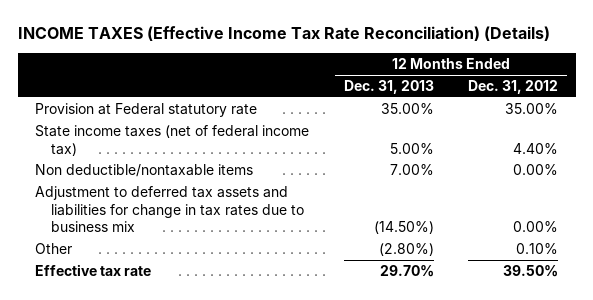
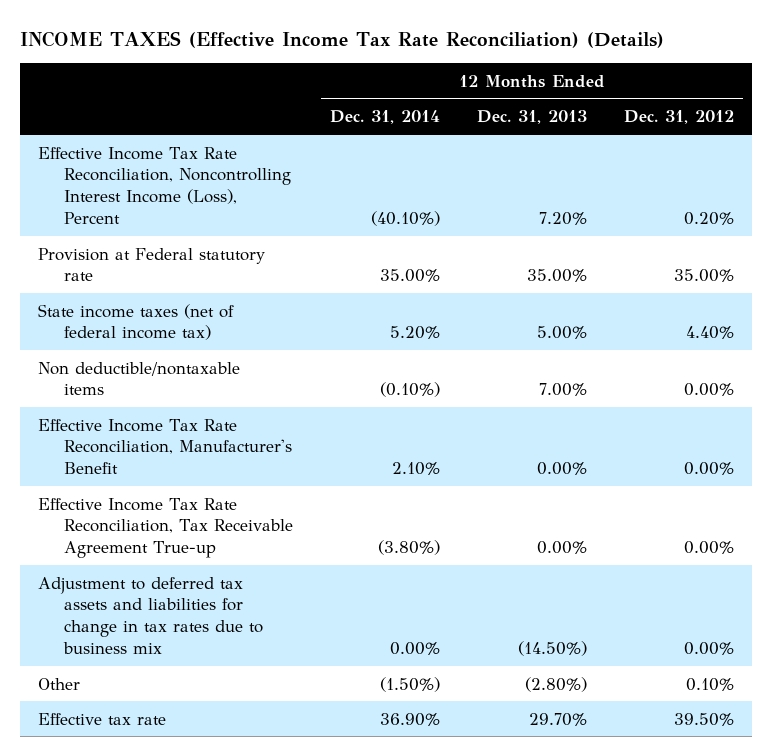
- | 12 Months Ended Dec. 31, 2013 | 12 Months Ended Dec. 31, 2012
+ | 12 Months Ended Dec. 31, 2014 | 12 Months Ended Dec. 31, 2013 | 12 Months Ended Dec. 31, 2012
+ Effective Income Tax Rate Reconciliation, Noncontrolling Interest Income (Loss), Percent | (40.10%) | 7.20% | 0.20%
+ Effective Income Tax Rate Reconciliation, Manufacturer's Benefit | 2.10% | 0.00% | 0.00%
+ Effective Income Tax Rate Reconciliation, Tax Receivable Agreement True-up | (3.80%) | 0.00% | 0.00%

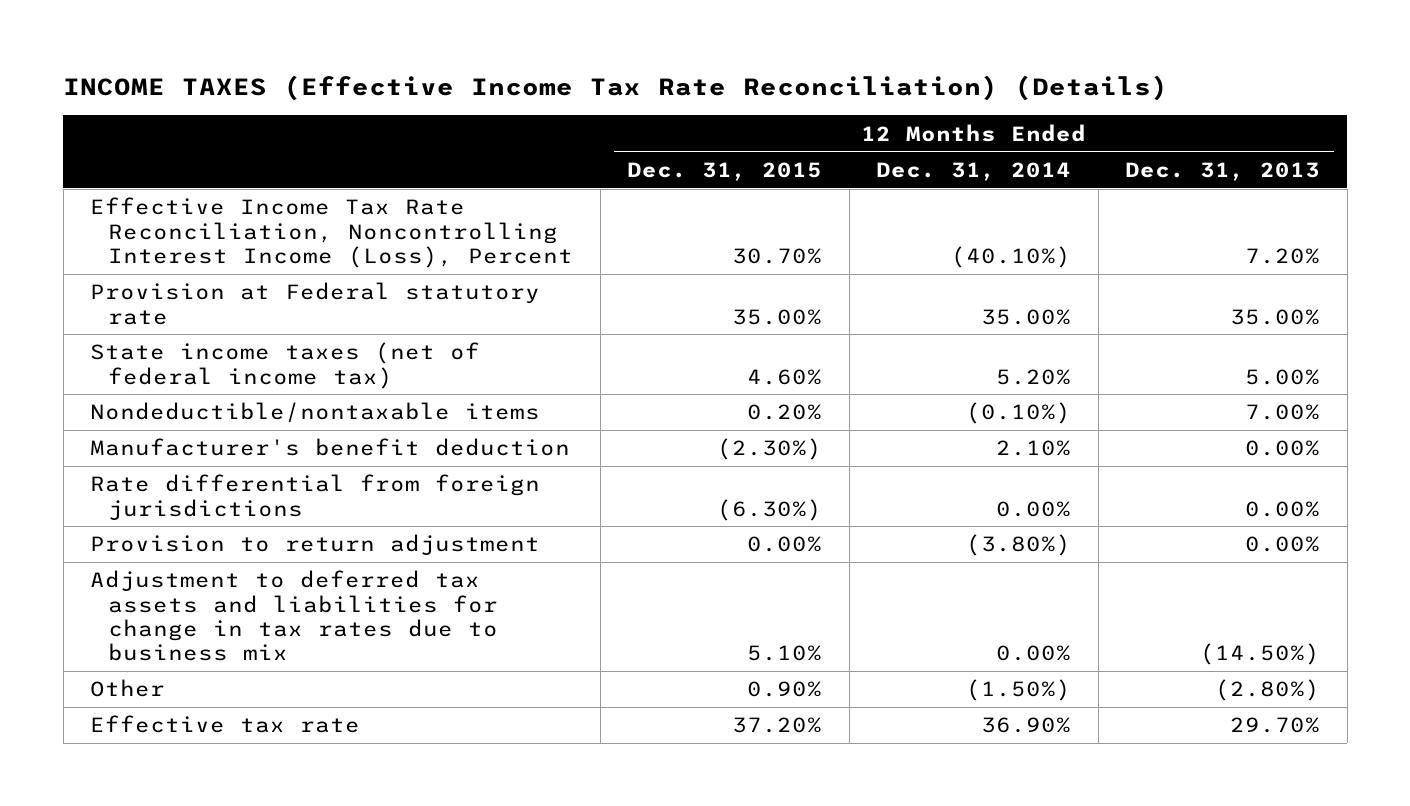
- | 12 Months Ended Dec. 31, 2014 | 12 Months Ended Dec. 31, 2013 | 12 Months Ended Dec. 31, 2012
+ | 12 Months Ended Dec. 31, 2015 | 12 Months Ended Dec. 31, 2014 | 12 Months Ended Dec. 31, 2013
- Non deductible/nontaxable items | (0.10%) | 7.00% | 0.00%
- Effective Income Tax Rate Reconciliation, Manufacturer's Benefit | 2.10% | 0.00% | 0.00%
- Effective Income Tax Rate Reconciliation, Tax Receivable Agreement True-up | (3.80%) | 0.00% | 0.00%
+ Nondeductible/nontaxable items | 0.20% | (0.10%) | 7.00%
+ Manufacturer's benefit deduction | (2.30%) | 2.10% | 0.00%
+ Rate differential from foreign jurisdictions | (6.30%) | 0.00% | 0.00%
+ Provision to return adjustment | 0.00% | (3.80%) | 0.00%

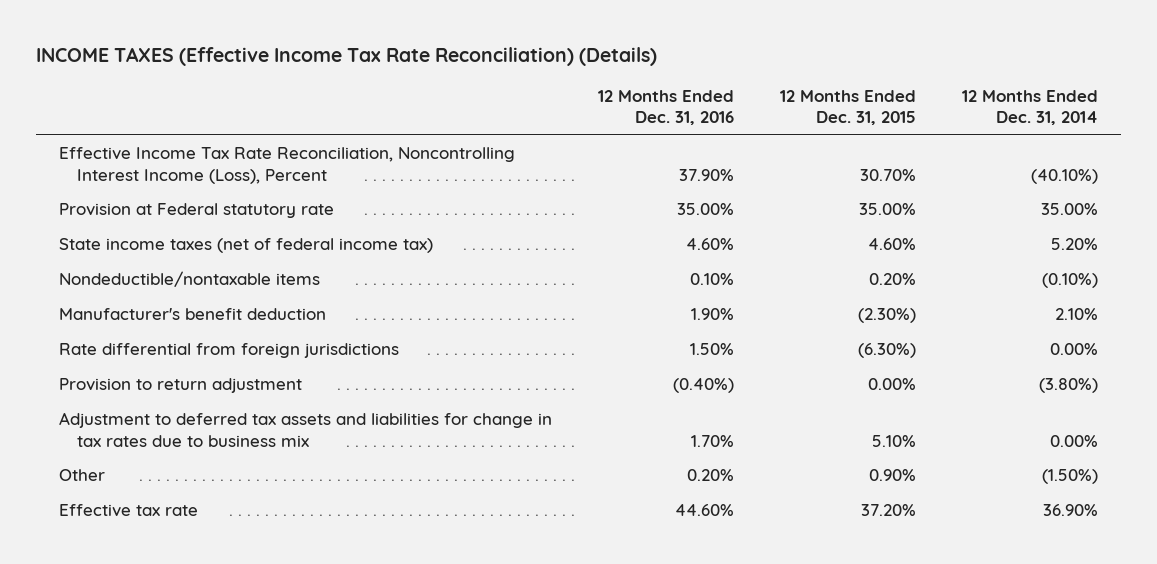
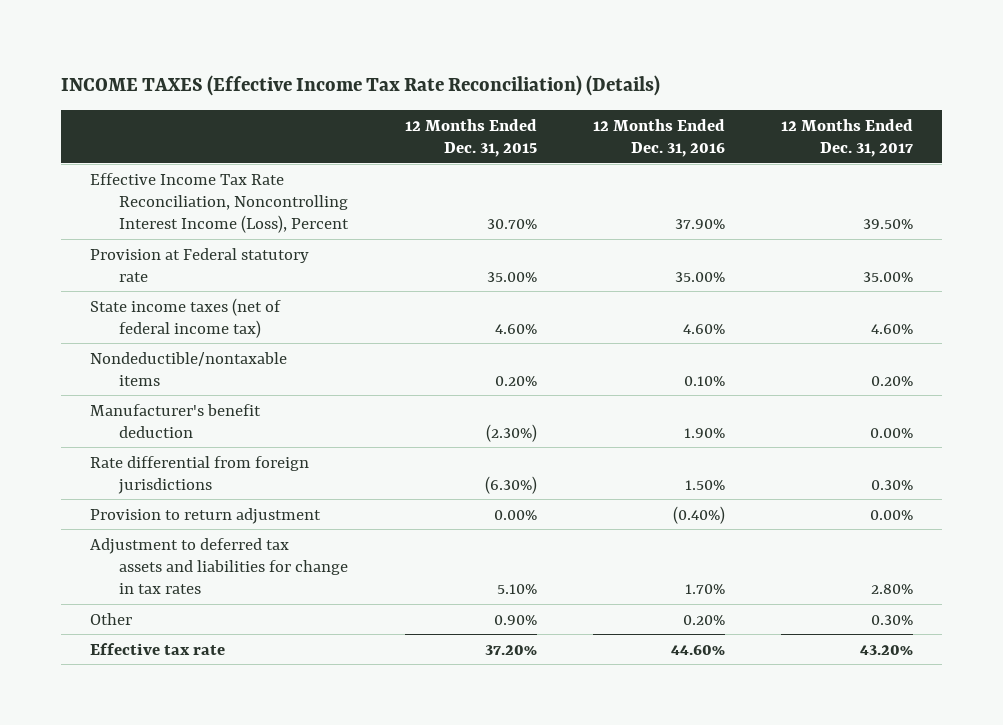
- | 12 Months Ended Dec. 31, 2016 | 12 Months Ended Dec. 31, 2015 | 12 Months Ended Dec. 31, 2014
+ | 12 Months Ended Dec. 31, 2015 | 12 Months Ended Dec. 31, 2016 | 12 Months Ended Dec. 31, 2017
- Adjustment to deferred tax assets and liabilities for change in tax rates due to business mix | 1.70% | 5.10% | 0.00%
+ Adjustment to deferred tax assets and liabilities for change in tax rates | 5.10% | 1.70% | 2.80%

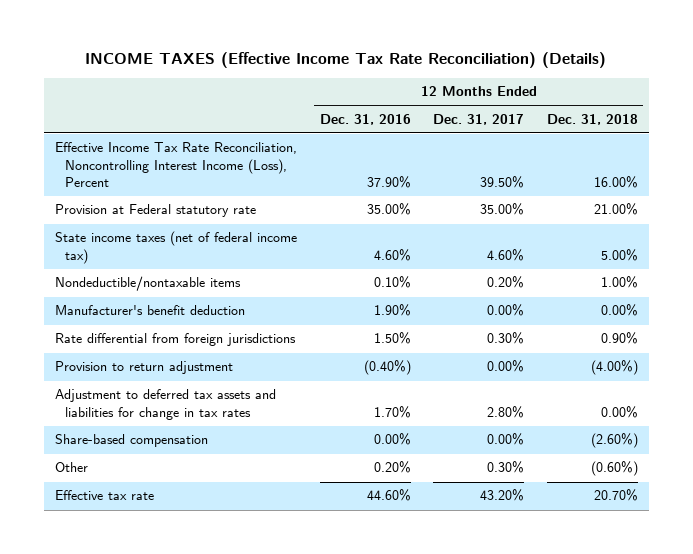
- | 12 Months Ended Dec. 31, 2015 | 12 Months Ended Dec. 31, 2016 | 12 Months Ended Dec. 31, 2017
+ | 12 Months Ended Dec. 31, 2016 | 12 Months Ended Dec. 31, 2017 | 12 Months Ended Dec. 31, 2018
+ Share-based compensation | 0.00% | 0.00% | (2.60%)

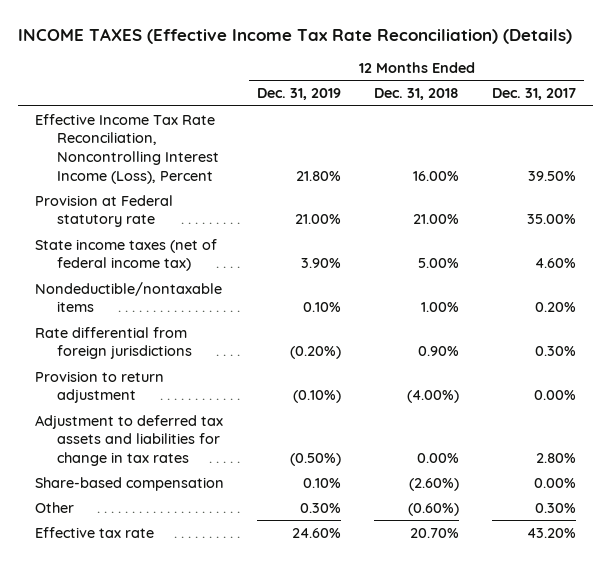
- | 12 Months Ended Dec. 31, 2016 | 12 Months Ended Dec. 31, 2017 | 12 Months Ended Dec. 31, 2018
+ | 12 Months Ended Dec. 31, 2019 | 12 Months Ended Dec. 31, 2018 | 12 Months Ended Dec. 31, 2017
- Manufacturer's benefit deduction | 1.90% | 0.00% | 0.00%

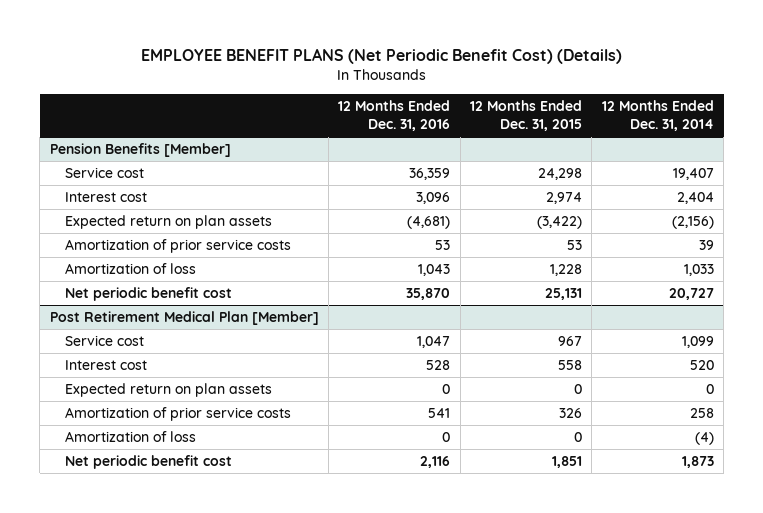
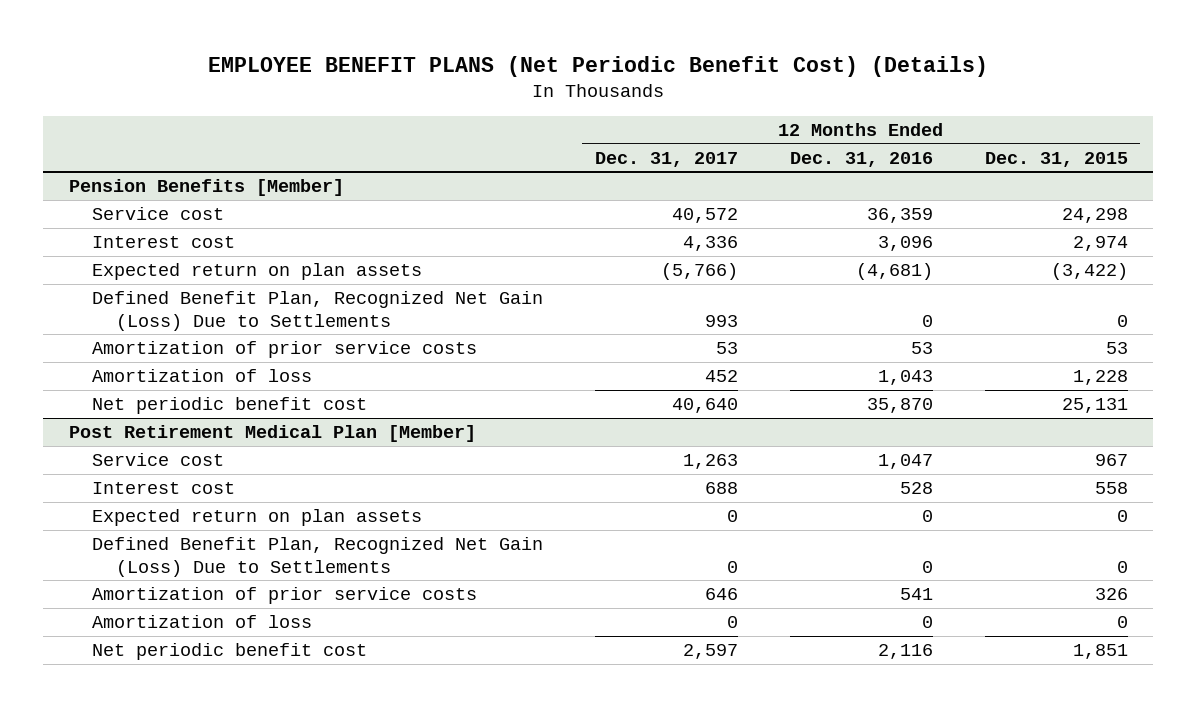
- | 12 Months Ended Dec. 31, 2016 | 12 Months Ended Dec. 31, 2015 | 12 Months Ended Dec. 31, 2014
+ | 12 Months Ended Dec. 31, 2017 | 12 Months Ended Dec. 31, 2016 | 12 Months Ended Dec. 31, 2015
@ Pension Benefits [Member]
+ Defined Benefit Plan, Recognized Net Gain (Loss) Due to Settlements | 993 | 0 | 0
@ Post Retirement Medical Plan [Member]
+ Defined Benefit Plan, Recognized Net Gain (Loss) Due to Settlements | 0 | 0 | 0

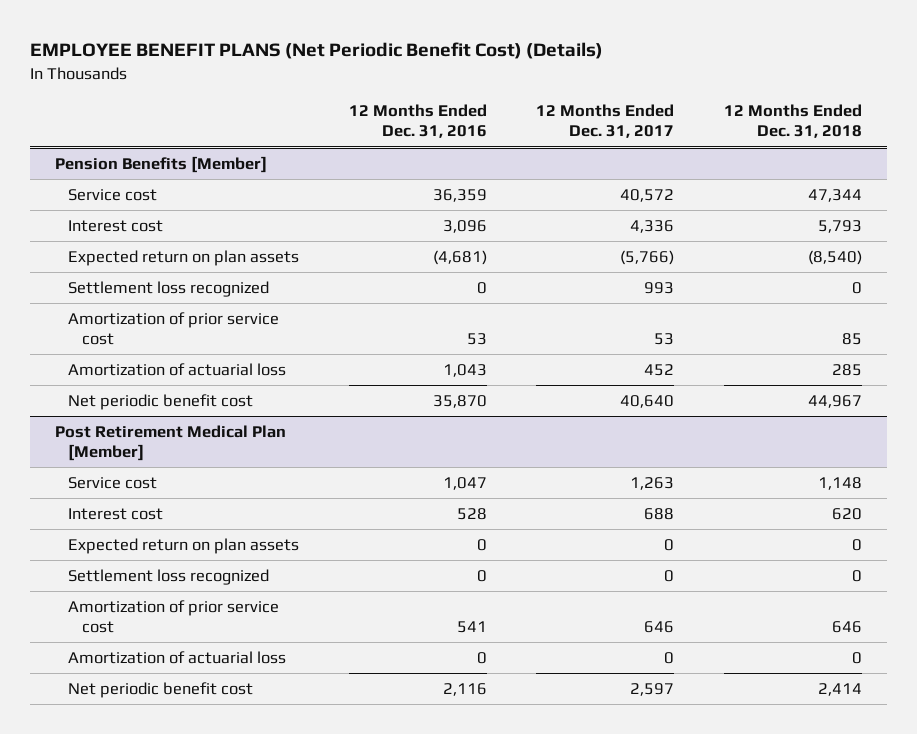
- | 12 Months Ended Dec. 31, 2017 | 12 Months Ended Dec. 31, 2016 | 12 Months Ended Dec. 31, 2015
+ | 12 Months Ended Dec. 31, 2016 | 12 Months Ended Dec. 31, 2017 | 12 Months Ended Dec. 31, 2018
@ Pension Benefits [Member]
- Defined Benefit Plan, Recognized Net Gain (Loss) Due to Settlements | 993 | 0 | 0
- Amortization of prior service costs | 53 | 53 | 53
- Amortization of loss | 452 | 1,043 | 1,228
+ Settlement loss recognized | 0 | 993 | 0
+ Amortization of prior service cost | 53 | 53 | 85
+ Amortization of actuarial loss | 1,043 | 452 | 285
@ Post Retirement Medical Plan [Member]
- Defined Benefit Plan, Recognized Net Gain (Loss) Due to Settlements | 0 | 0 | 0
- Amortization of prior service costs | 646 | 541 | 326
- Amortization of loss | 0 | 0 | 0
+ Settlement loss recognized | 0 | 0 | 0
+ Amortization of prior service cost | 541 | 646 | 646
+ Amortization of actuarial loss | 0 | 0 | 0

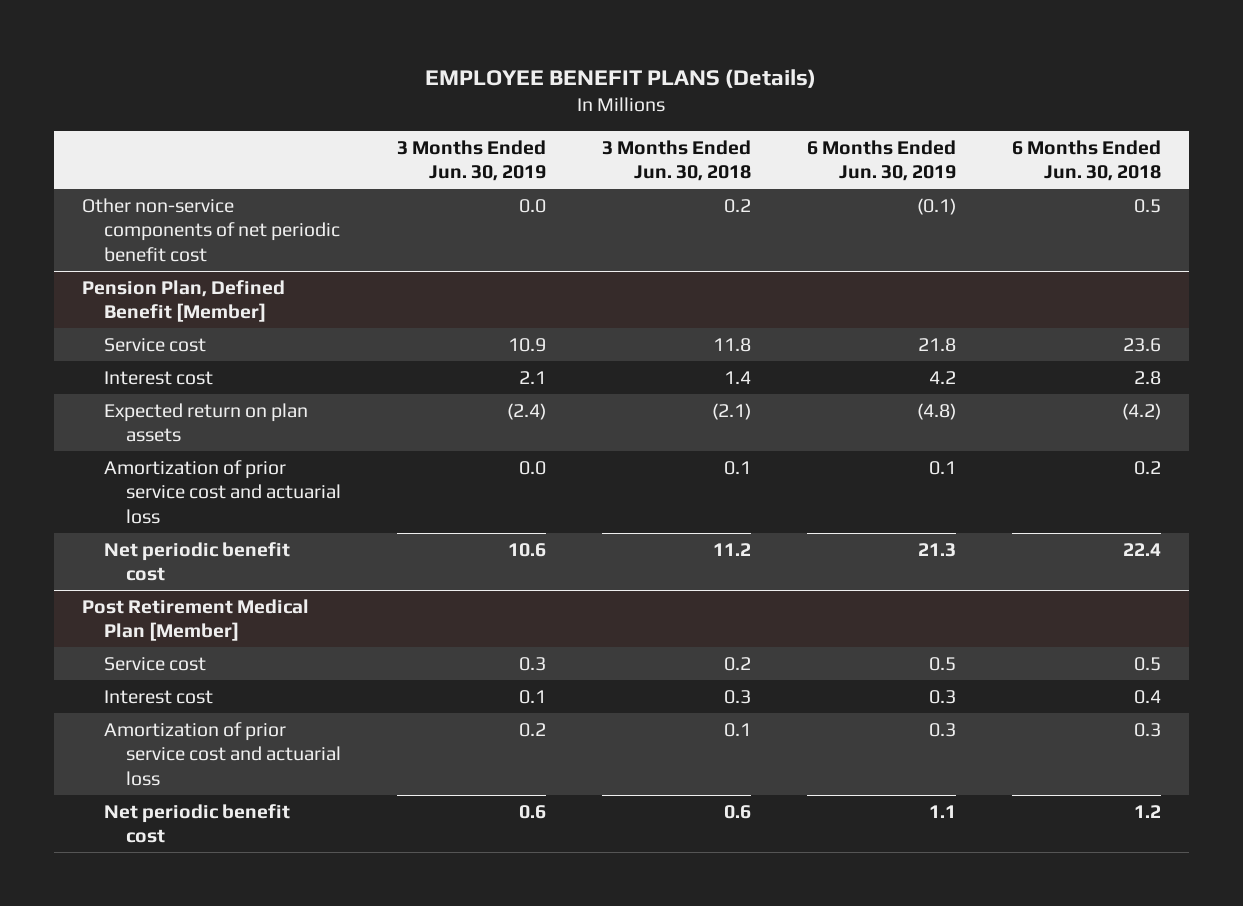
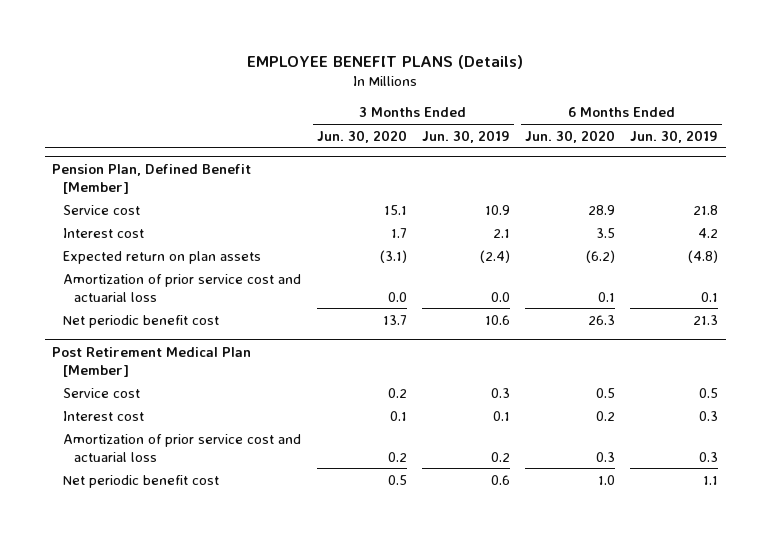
- | 3 Months Ended Jun. 30, 2019 | 3 Months Ended Jun. 30, 2018 | 6 Months Ended Jun. 30, 2019 | 6 Months Ended Jun. 30, 2018
+ | 3 Months Ended Jun. 30, 2020 | 3 Months Ended Jun. 30, 2019 | 6 Months Ended Jun. 30, 2020 | 6 Months Ended Jun. 30, 2019
- Other non-service components of net periodic benefit cost | 0.0 | 0.2 | (0.1) | 0.5

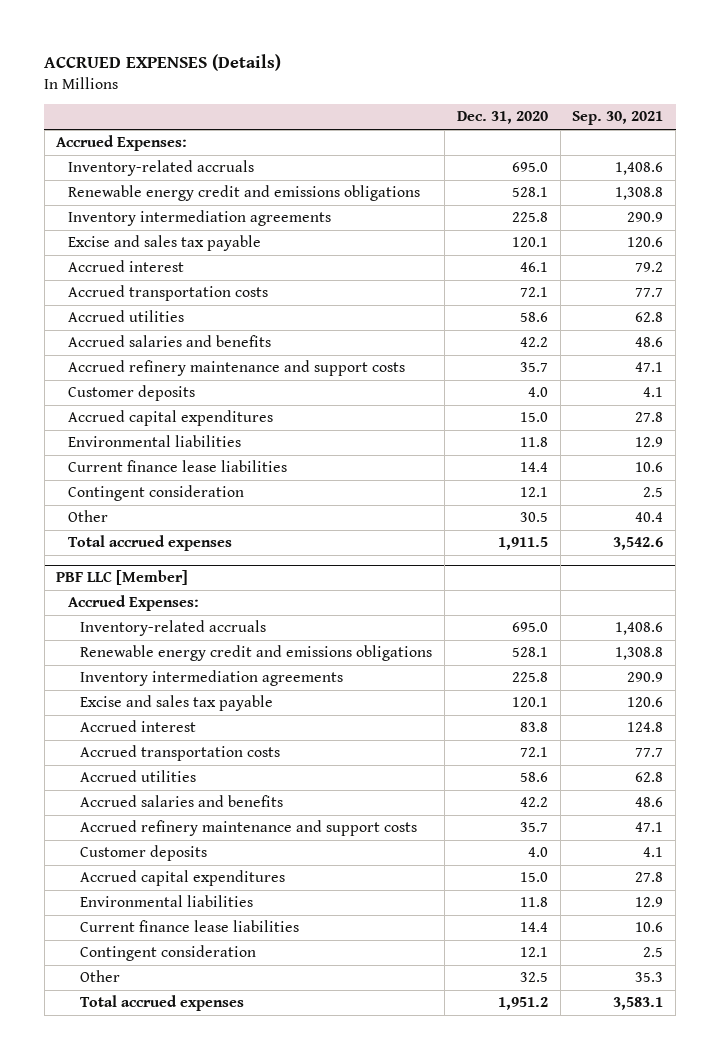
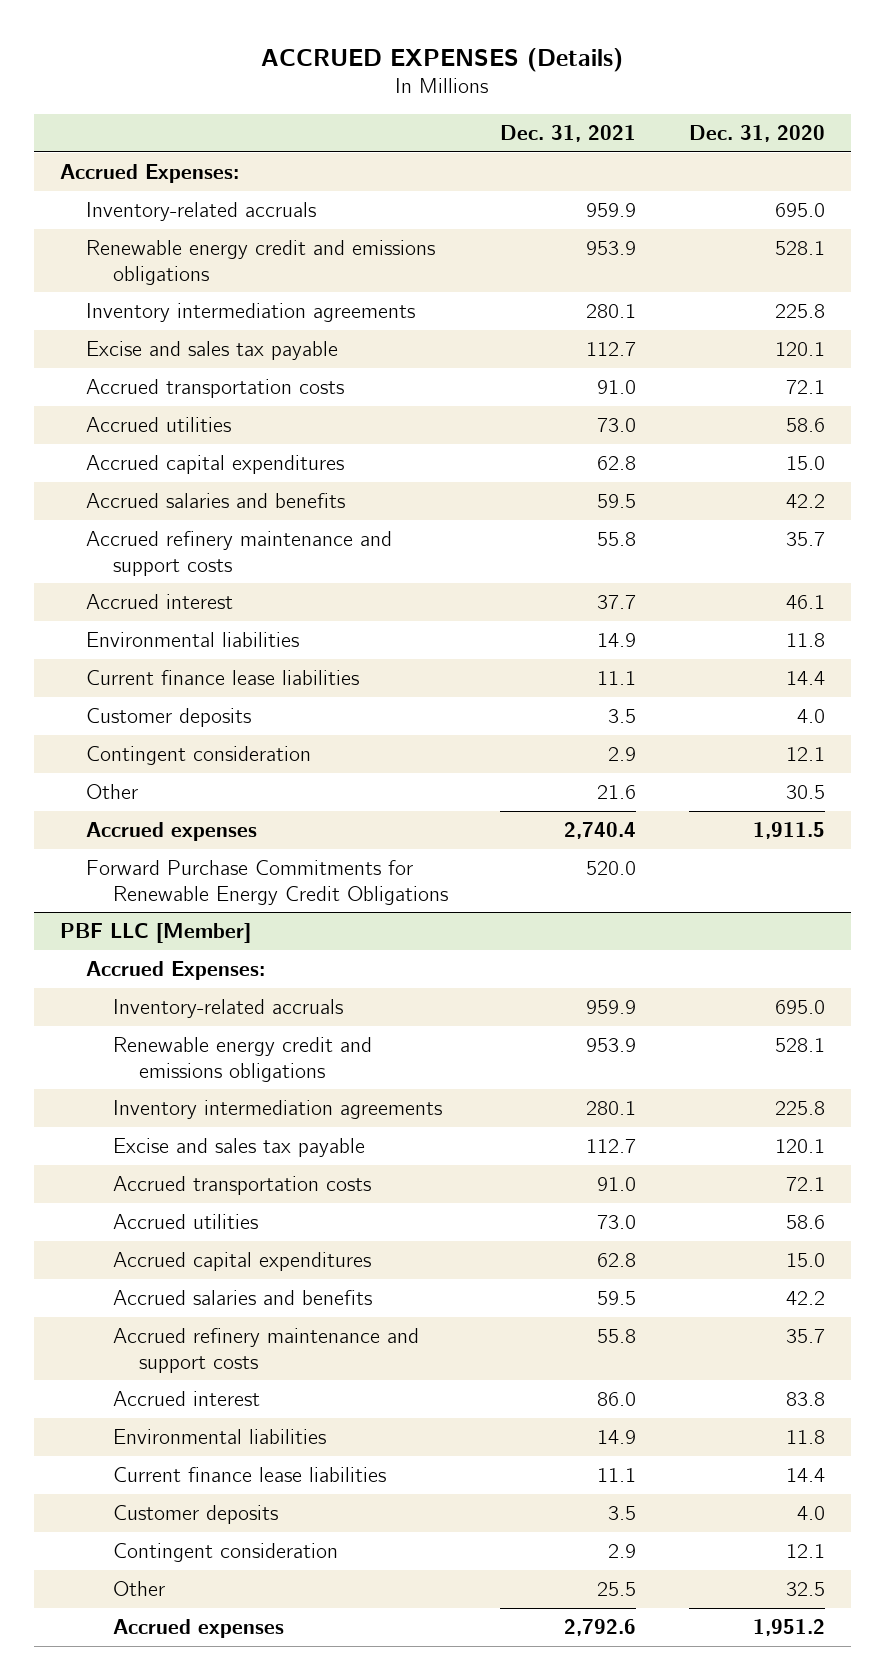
- | Dec. 31, 2020 | Sep. 30, 2021
+ | Dec. 31, 2021 | Dec. 31, 2020
moved up: Accrued capital expenditures | 62.8 | 15.0
moved down: Accrued interest | 37.7 | 46.1
moved down: Customer deposits | 3.5 | 4.0
- Total accrued expenses | 1,911.5 | 3,542.6
+ Accrued expenses | 2,740.4 | 1,911.5
+ Forward Purchase Commitments for Renewable Energy Credit Obligations | 520.0 |
@ PBF LLC [Member]
moved up: Accrued capital expenditures | 62.8 | 15.0
moved down: Accrued interest | 86.0 | 83.8
moved down: Customer deposits | 3.5 | 4.0
- Total accrued expenses | 1,951.2 | 3,583.1
+ Accrued expenses | 2,792.6 | 1,951.2

